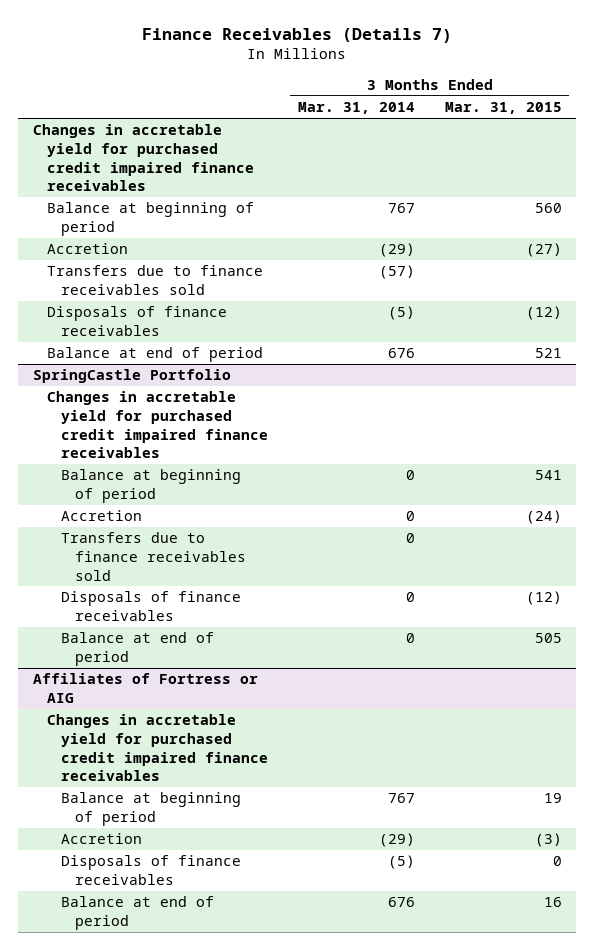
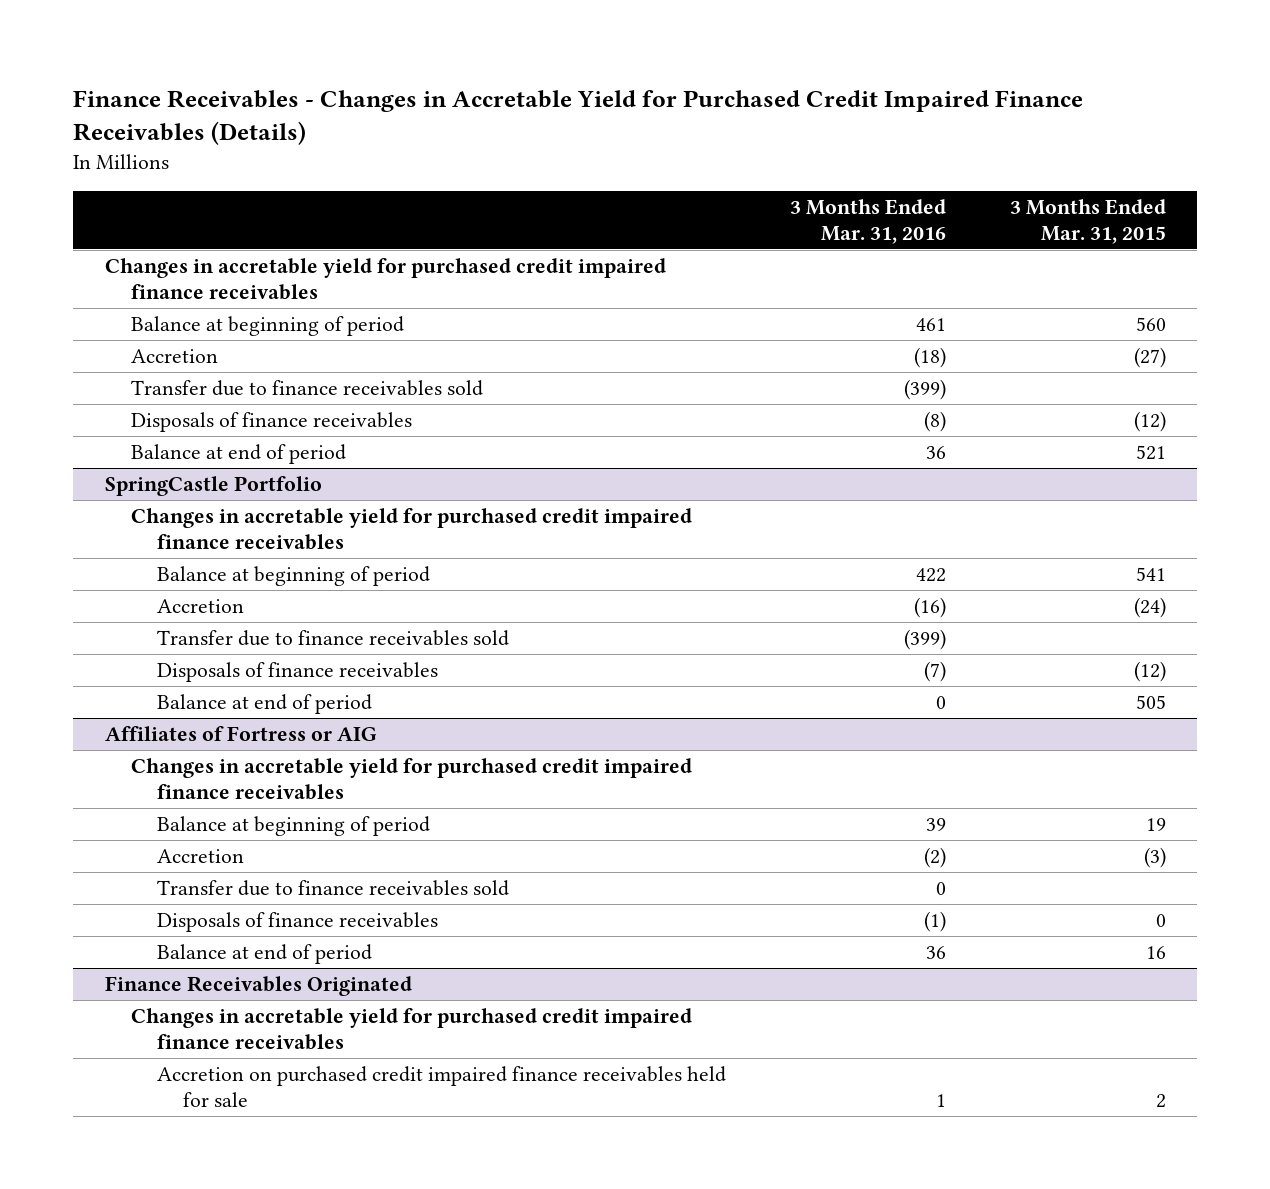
- Finance Receivables (Details 7)
+ Finance Receivables - Changes in Accretable Yield for Purchased Credit Impaired Finance Receivables (Details)
- | 3 Months Ended Mar. 31, 2014 | 3 Months Ended Mar. 31, 2015
+ | 3 Months Ended Mar. 31, 2016 | 3 Months Ended Mar. 31, 2015
- Transfers due to finance receivables sold | (57) |
+ Transfer due to finance receivables sold | (399) |
@ SpringCastle Portfolio
- Transfers due to finance receivables sold | 0 |
+ Transfer due to finance receivables sold | (399) |
@ Affiliates of Fortress or AIG
+ Transfer due to finance receivables sold | 0 |
+ Finance Receivables Originated
+ Changes in accretable yield for purchased credit impaired finance receivables
+ Accretion on purchased credit impaired finance receivables held for sale | 1 | 2

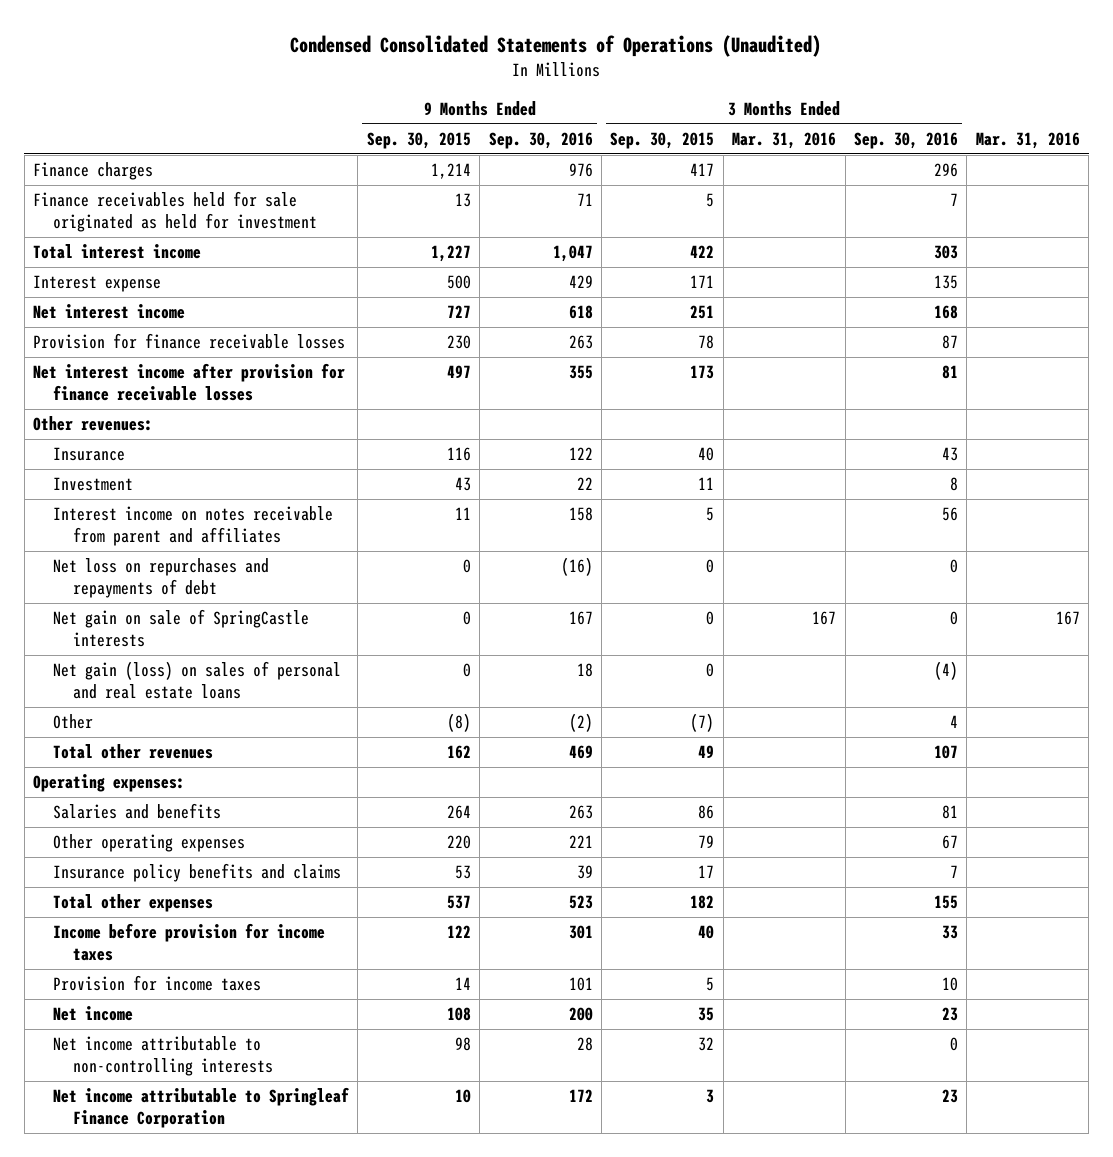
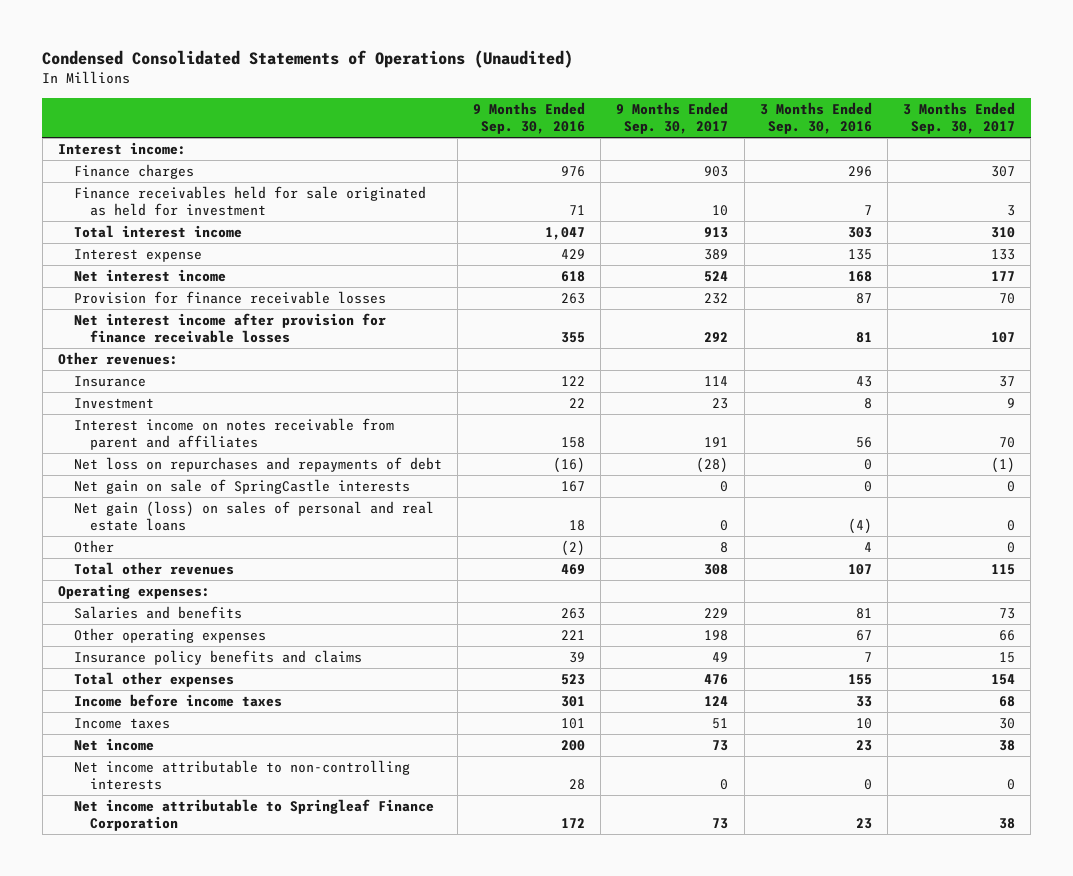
- | 9 Months Ended Sep. 30, 2015 | 9 Months Ended Sep. 30, 2016 | 3 Months Ended Sep. 30, 2015 | 3 Months Ended Mar. 31, 2016 | 3 Months Ended Sep. 30, 2016 | Mar. 31, 2016
+ | 9 Months Ended Sep. 30, 2016 | 9 Months Ended Sep. 30, 2017 | 3 Months Ended Sep. 30, 2016 | 3 Months Ended Sep. 30, 2017
+ Interest income:
- Income before provision for income taxes | 122 | 301 | 40 | | 33 |
- Provision for income taxes | 14 | 101 | 5 | | 10 |
+ Income before income taxes | 301 | 124 | 33 | 68
+ Income taxes | 101 | 51 | 10 | 30

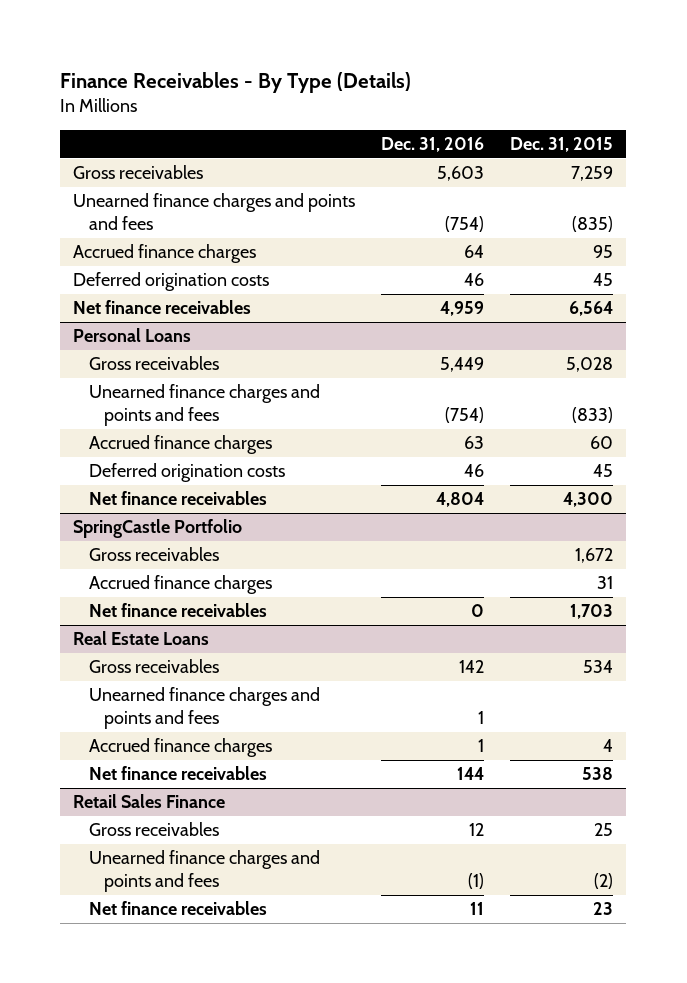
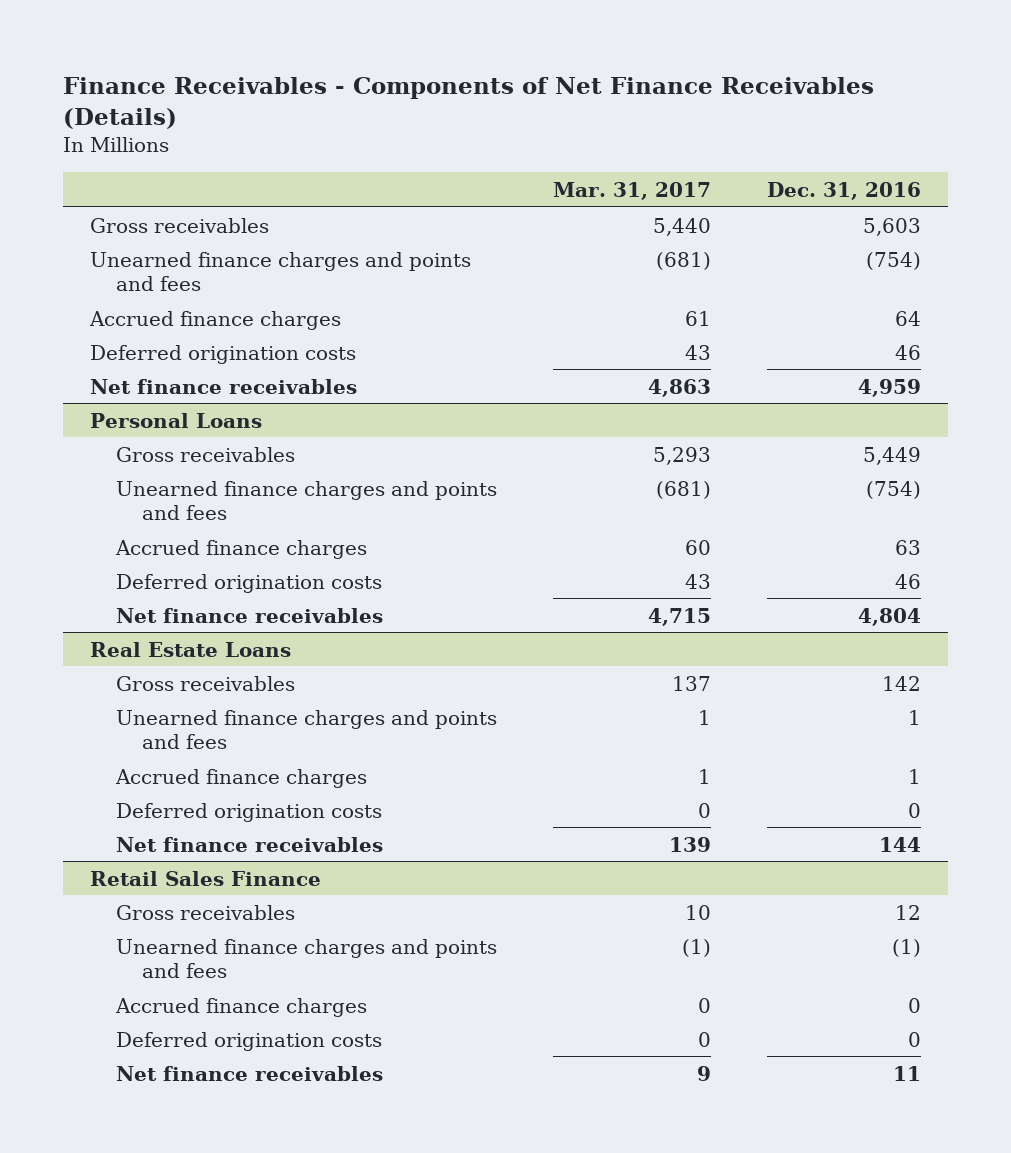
- Finance Receivables - By Type (Details)
+ Finance Receivables - Components of Net Finance Receivables (Details)
- | Dec. 31, 2016 | Dec. 31, 2015
+ | Mar. 31, 2017 | Dec. 31, 2016
- SpringCastle Portfolio
- Gross receivables | | 1,672
- Accrued finance charges | | 31
- Net finance receivables | 0 | 1,703
@ Real Estate Loans
+ Deferred origination costs | 0 | 0
@ Retail Sales Finance
+ Accrued finance charges | 0 | 0
+ Deferred origination costs | 0 | 0

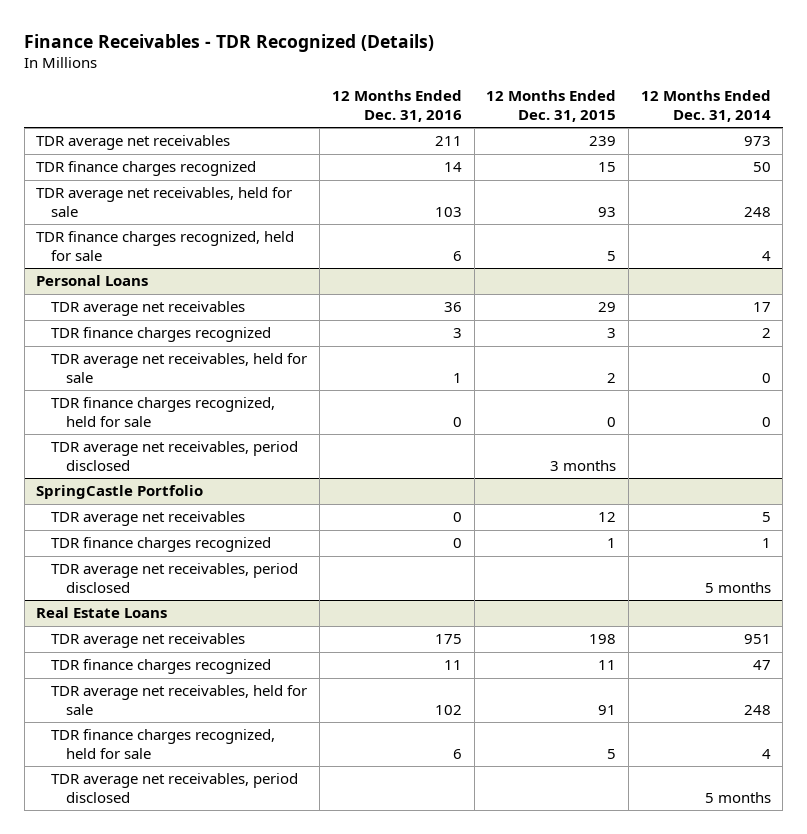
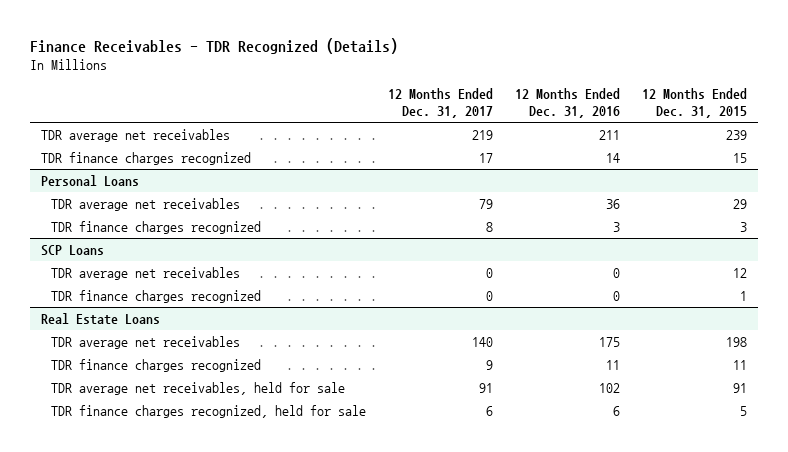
- | 12 Months Ended Dec. 31, 2016 | 12 Months Ended Dec. 31, 2015 | 12 Months Ended Dec. 31, 2014
+ | 12 Months Ended Dec. 31, 2017 | 12 Months Ended Dec. 31, 2016 | 12 Months Ended Dec. 31, 2015
- TDR average net receivables, held for sale | 103 | 93 | 248
- TDR finance charges recognized, held for sale | 6 | 5 | 4
@ Personal Loans
- TDR average net receivables, held for sale | 1 | 2 | 0
- TDR finance charges recognized, held for sale | 0 | 0 | 0
- TDR average net receivables, period disclosed | | 3 months |
- SpringCastle Portfolio
+ SCP Loans
- TDR average net receivables, period disclosed | | | 5 months
@ Real Estate Loans
- TDR average net receivables, period disclosed | | | 5 months

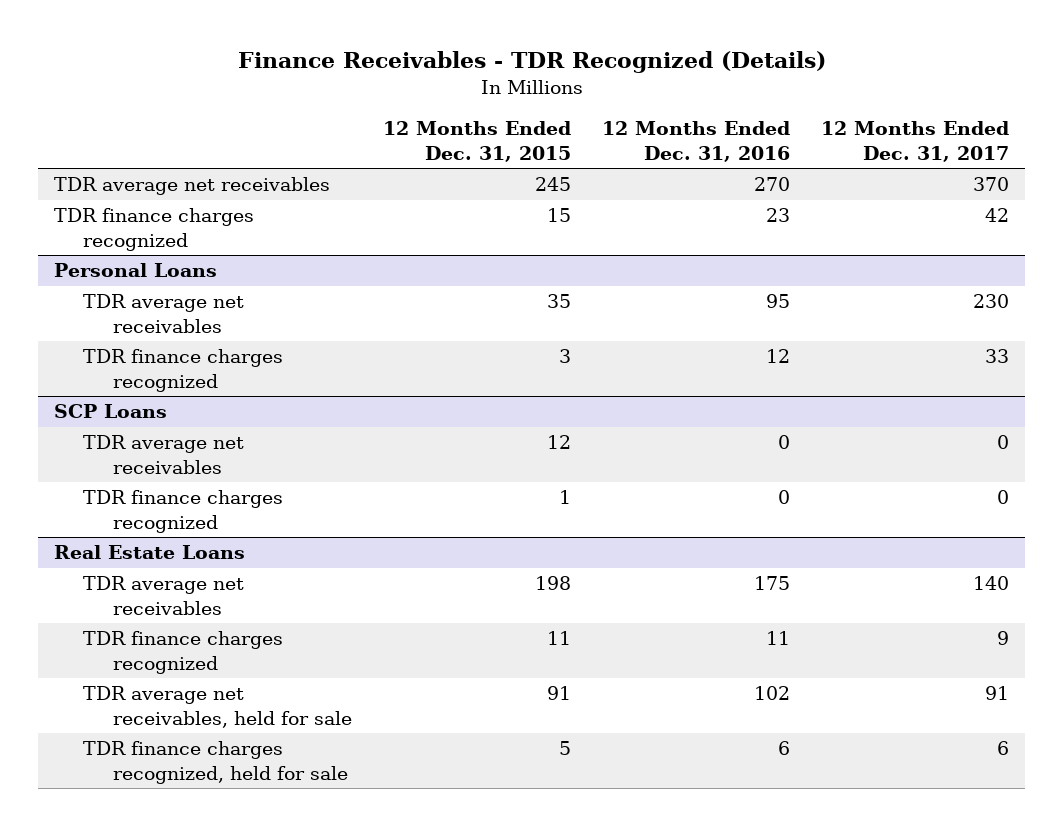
- | 12 Months Ended Dec. 31, 2017 | 12 Months Ended Dec. 31, 2016 | 12 Months Ended Dec. 31, 2015
+ | 12 Months Ended Dec. 31, 2015 | 12 Months Ended Dec. 31, 2016 | 12 Months Ended Dec. 31, 2017
- TDR average net receivables | 219 | 211 | 239
- TDR finance charges recognized | 17 | 14 | 15
+ TDR average net receivables | 245 | 270 | 370
+ TDR finance charges recognized | 15 | 23 | 42
@ Personal Loans
- TDR average net receivables | 79 | 36 | 29
- TDR finance charges recognized | 8 | 3 | 3
+ TDR average net receivables | 35 | 95 | 230
+ TDR finance charges recognized | 3 | 12 | 33

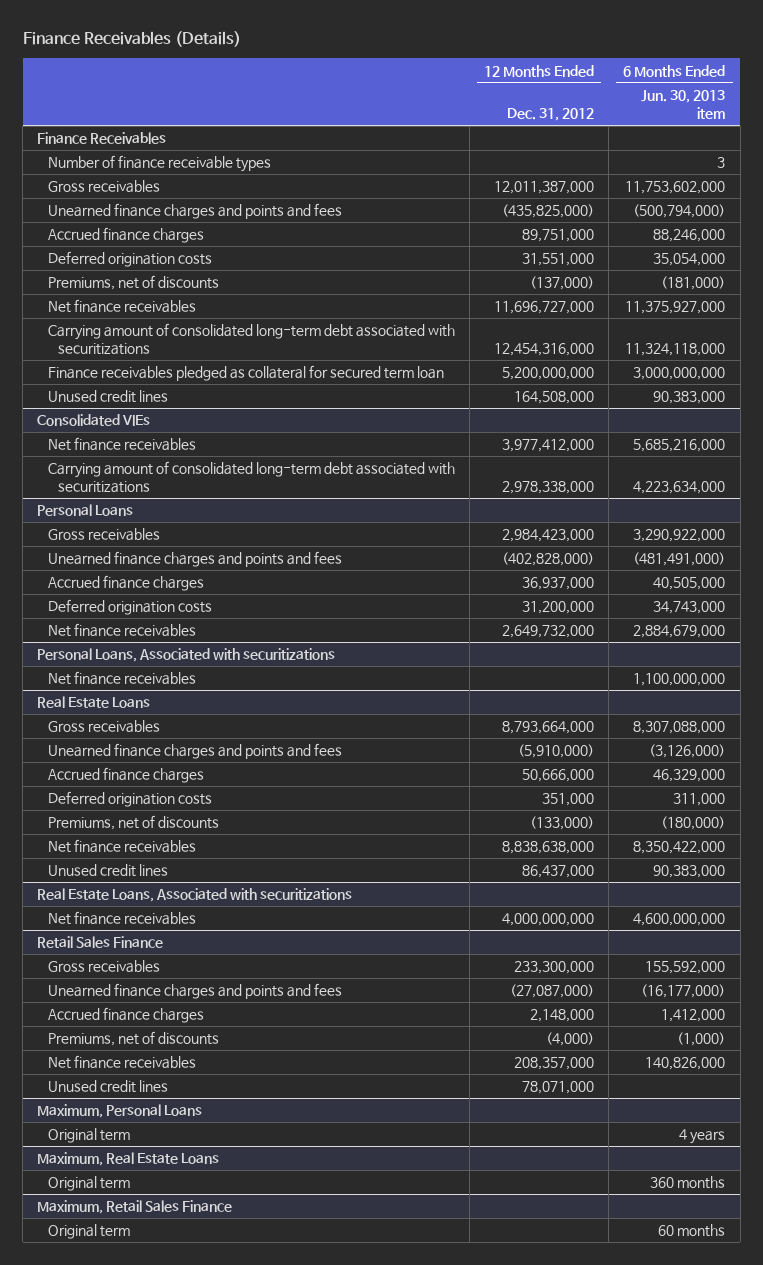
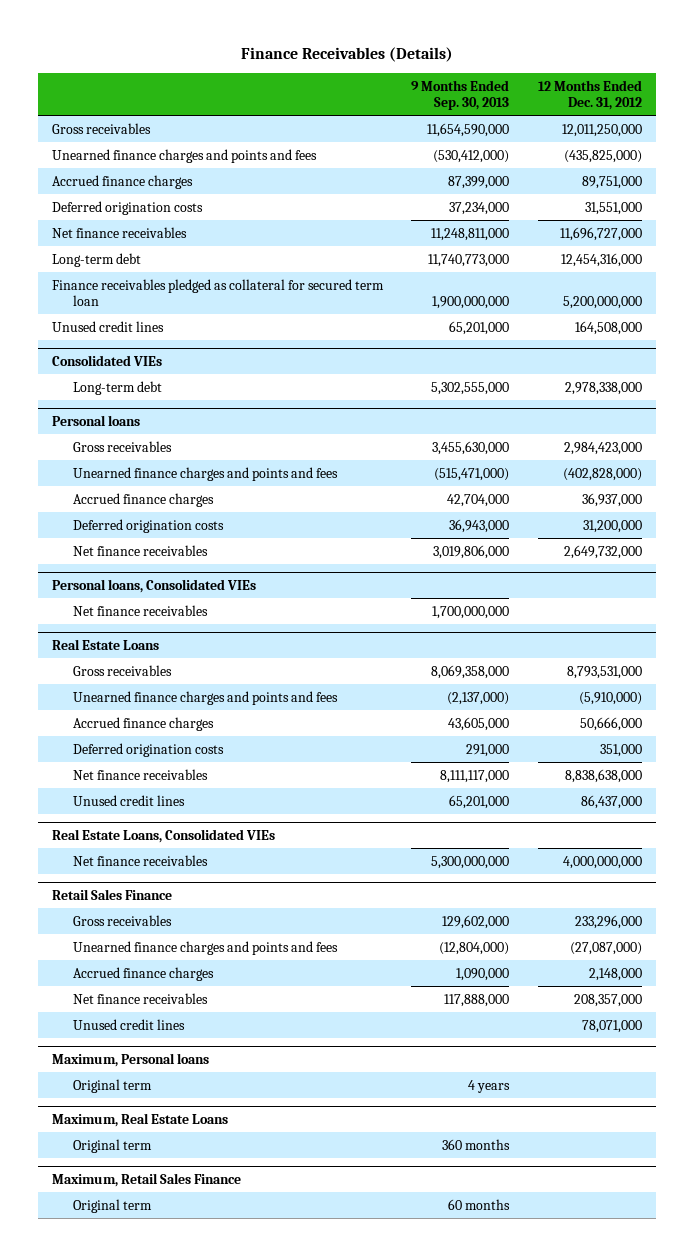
- | 12 Months Ended Dec. 31, 2012 | 6 Months Ended Jun. 30, 2013 item
+ | 9 Months Ended Sep. 30, 2013 | 12 Months Ended Dec. 31, 2012
- Finance Receivables
- Number of finance receivable types | | 3
- Gross receivables | 12,011,387,000 | 11,753,602,000
+ Gross receivables | 11,654,590,000 | 12,011,250,000
- Premiums, net of discounts | (137,000) | (181,000)
- Carrying amount of consolidated long-term debt associated with securitizations | 12,454,316,000 | 11,324,118,000
+ Long-term debt | 11,740,773,000 | 12,454,316,000
@ Consolidated VIEs
- Net finance receivables | 3,977,412,000 | 5,685,216,000
- Carrying amount of consolidated long-term debt associated with securitizations | 2,978,338,000 | 4,223,634,000
- Personal Loans
@ Consolidated VIEs
+ Long-term debt | 5,302,555,000 | 2,978,338,000
+ Personal loans
- Personal Loans, Associated with securitizations
+ Personal loans, Consolidated VIEs
@ Real Estate Loans
- Gross receivables | 8,793,664,000 | 8,307,088,000
+ Gross receivables | 8,069,358,000 | 8,793,531,000
- Premiums, net of discounts | (133,000) | (180,000)
- Real Estate Loans, Associated with securitizations
+ Real Estate Loans, Consolidated VIEs
@ Retail Sales Finance
- Gross receivables | 233,300,000 | 155,592,000
+ Gross receivables | 129,602,000 | 233,296,000
- Premiums, net of discounts | (4,000) | (1,000)
- Maximum, Personal Loans
+ Maximum, Personal loans

